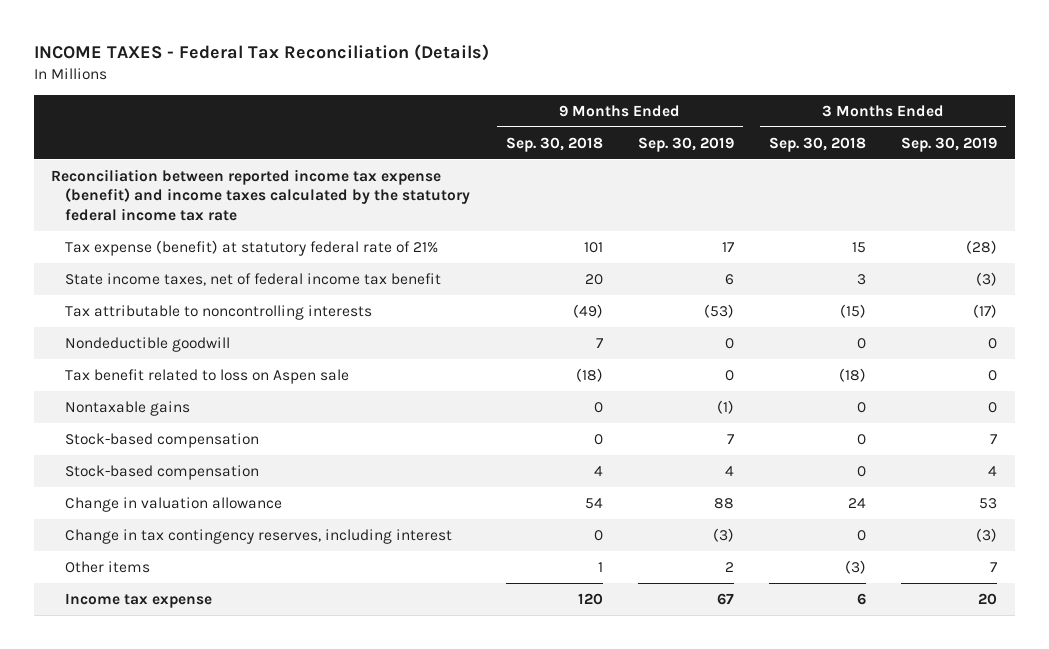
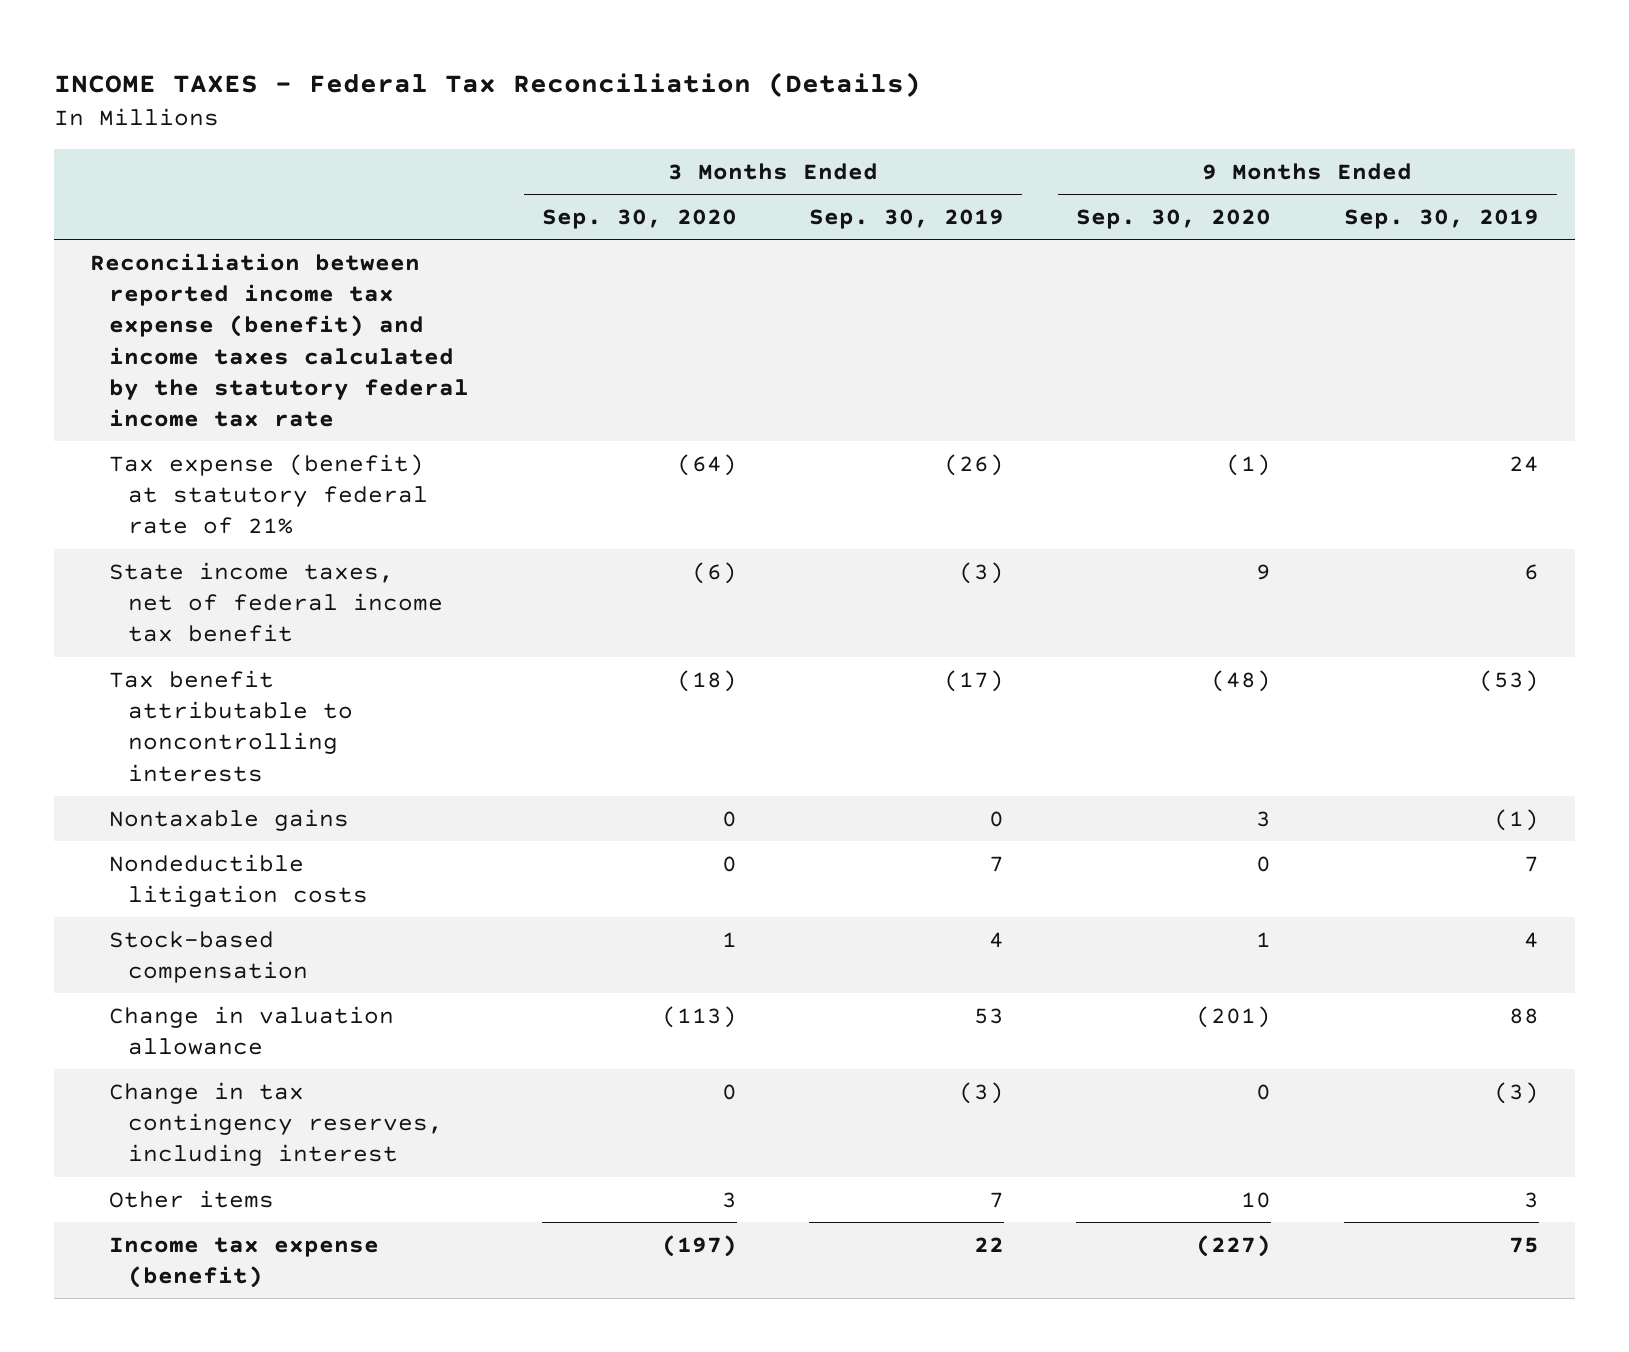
- | 9 Months Ended Sep. 30, 2018 | 9 Months Ended Sep. 30, 2019 | 3 Months Ended Sep. 30, 2018 | 3 Months Ended Sep. 30, 2019
+ | 3 Months Ended Sep. 30, 2020 | 3 Months Ended Sep. 30, 2019 | 9 Months Ended Sep. 30, 2020 | 9 Months Ended Sep. 30, 2019
- Tax expense (benefit) at statutory federal rate of 21% | 101 | 17 | 15 | (28)
+ Tax expense (benefit) at statutory federal rate of 21% | (64) | (26) | (1) | 24
- Tax attributable to noncontrolling interests | (49) | (53) | (15) | (17)
- Nondeductible goodwill | 7 | 0 | 0 | 0
- Tax benefit related to loss on Aspen sale | (18) | 0 | (18) | 0
+ Tax benefit attributable to noncontrolling interests | (18) | (17) | (48) | (53)
- Stock-based compensation | 0 | 7 | 0 | 7
+ Nondeductible litigation costs | 0 | 7 | 0 | 7
- Other items | 1 | 2 | (3) | 7
- Income tax expense | 120 | 67 | 6 | 20
+ Other items | 3 | 7 | 10 | 3
+ Income tax expense (benefit) | (197) | 22 | (227) | 75

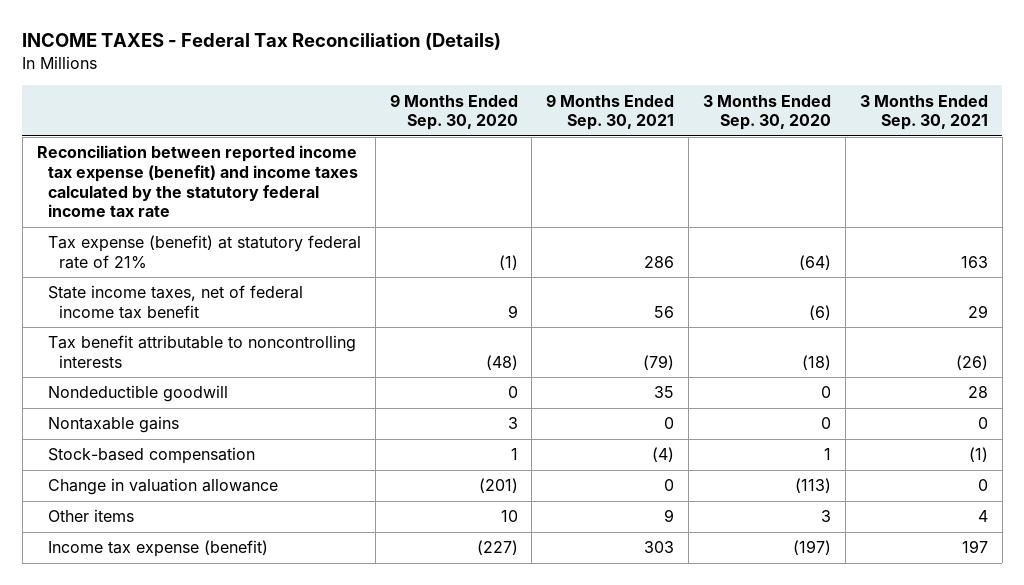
- | 3 Months Ended Sep. 30, 2020 | 3 Months Ended Sep. 30, 2019 | 9 Months Ended Sep. 30, 2020 | 9 Months Ended Sep. 30, 2019
+ | 9 Months Ended Sep. 30, 2020 | 9 Months Ended Sep. 30, 2021 | 3 Months Ended Sep. 30, 2020 | 3 Months Ended Sep. 30, 2021
+ Nondeductible goodwill | 0 | 35 | 0 | 28
- Nondeductible litigation costs | 0 | 7 | 0 | 7
- Change in tax contingency reserves, including interest | 0 | (3) | 0 | (3)

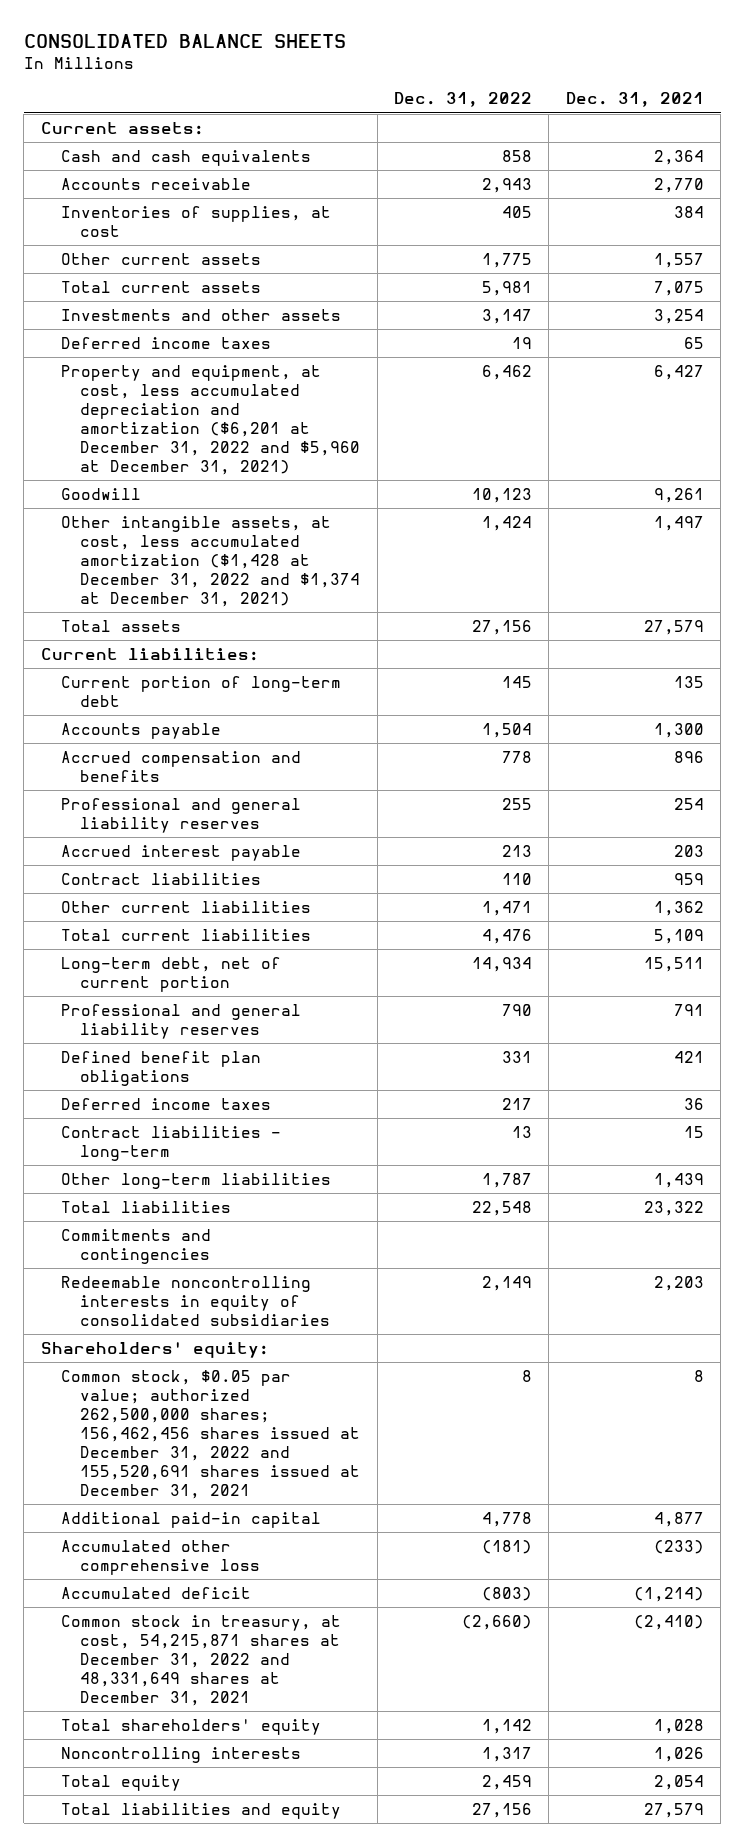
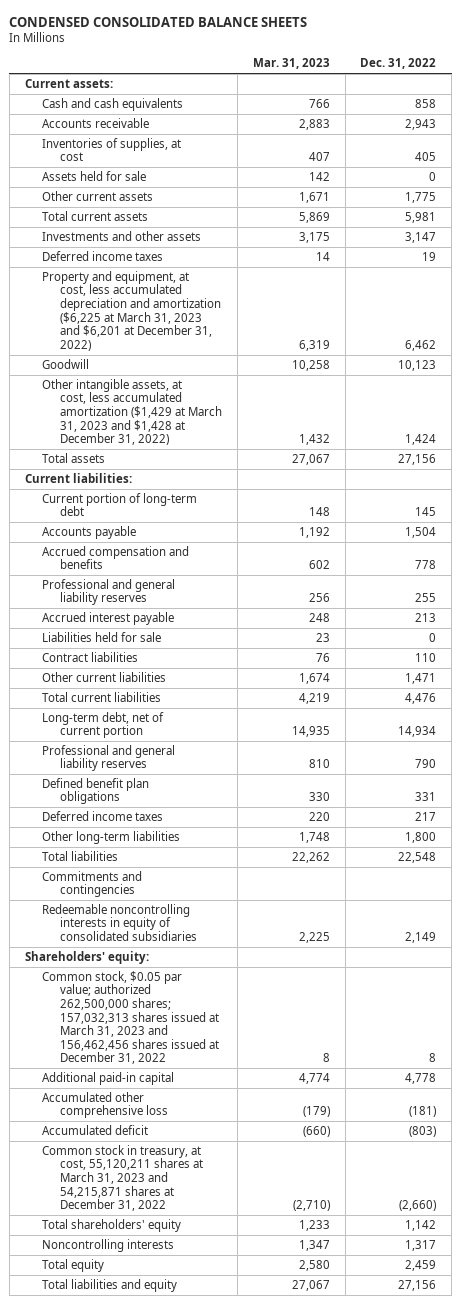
- CONSOLIDATED BALANCE SHEETS
+ CONDENSED CONSOLIDATED BALANCE SHEETS
- | Dec. 31, 2022 | Dec. 31, 2021
+ | Mar. 31, 2023 | Dec. 31, 2022
+ Assets held for sale | 142 | 0
- Property and equipment, at cost, less accumulated depreciation and amortization ($6,201 at December 31, 2022 and $5,960 at December 31, 2021) | 6,462 | 6,427
+ Property and equipment, at cost, less accumulated depreciation and amortization ($6,225 at March 31, 2023 and $6,201 at December 31, 2022) | 6,319 | 6,462
- Other intangible assets, at cost, less accumulated amortization ($1,428 at December 31, 2022 and $1,374 at December 31, 2021) | 1,424 | 1,497
+ Other intangible assets, at cost, less accumulated amortization ($1,429 at March 31, 2023 and $1,428 at December 31, 2022) | 1,432 | 1,424
+ Liabilities held for sale | 23 | 0
- Contract liabilities - long-term | 13 | 15
- Other long-term liabilities | 1,787 | 1,439
+ Other long-term liabilities | 1,748 | 1,800
- Common stock, $0.05 par value; authorized 262,500,000 shares; 156,462,456 shares issued at December 31, 2022 and 155,520,691 shares issued at December 31, 2021 | 8 | 8
+ Common stock, $0.05 par value; authorized 262,500,000 shares; 157,032,313 shares issued at March 31, 2023 and 156,462,456 shares issued at December 31, 2022 | 8 | 8
- Common stock in treasury, at cost, 54,215,871 shares at December 31, 2022 and 48,331,649 shares at December 31, 2021 | (2,660) | (2,410)
+ Common stock in treasury, at cost, 55,120,211 shares at March 31, 2023 and 54,215,871 shares at December 31, 2022 | (2,710) | (2,660)

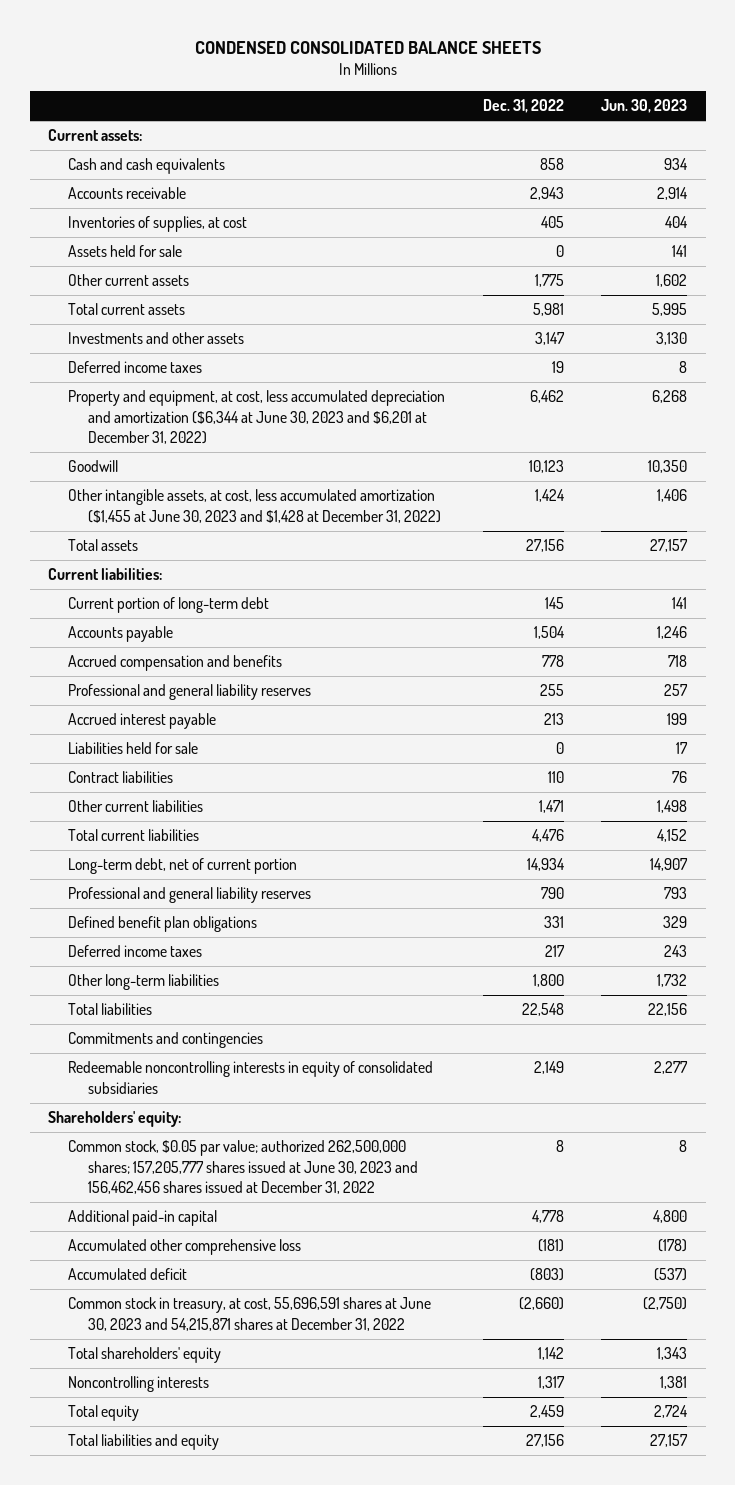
- | Mar. 31, 2023 | Dec. 31, 2022
+ | Dec. 31, 2022 | Jun. 30, 2023
- Property and equipment, at cost, less accumulated depreciation and amortization ($6,225 at March 31, 2023 and $6,201 at December 31, 2022) | 6,319 | 6,462
+ Property and equipment, at cost, less accumulated depreciation and amortization ($6,344 at June 30, 2023 and $6,201 at December 31, 2022) | 6,462 | 6,268
- Other intangible assets, at cost, less accumulated amortization ($1,429 at March 31, 2023 and $1,428 at December 31, 2022) | 1,432 | 1,424
+ Other intangible assets, at cost, less accumulated amortization ($1,455 at June 30, 2023 and $1,428 at December 31, 2022) | 1,424 | 1,406
- Common stock, $0.05 par value; authorized 262,500,000 shares; 157,032,313 shares issued at March 31, 2023 and 156,462,456 shares issued at December 31, 2022 | 8 | 8
+ Common stock, $0.05 par value; authorized 262,500,000 shares; 157,205,777 shares issued at June 30, 2023 and 156,462,456 shares issued at December 31, 2022 | 8 | 8
- Common stock in treasury, at cost, 55,120,211 shares at March 31, 2023 and 54,215,871 shares at December 31, 2022 | (2,710) | (2,660)
+ Common stock in treasury, at cost, 55,696,591 shares at June 30, 2023 and 54,215,871 shares at December 31, 2022 | (2,660) | (2,750)

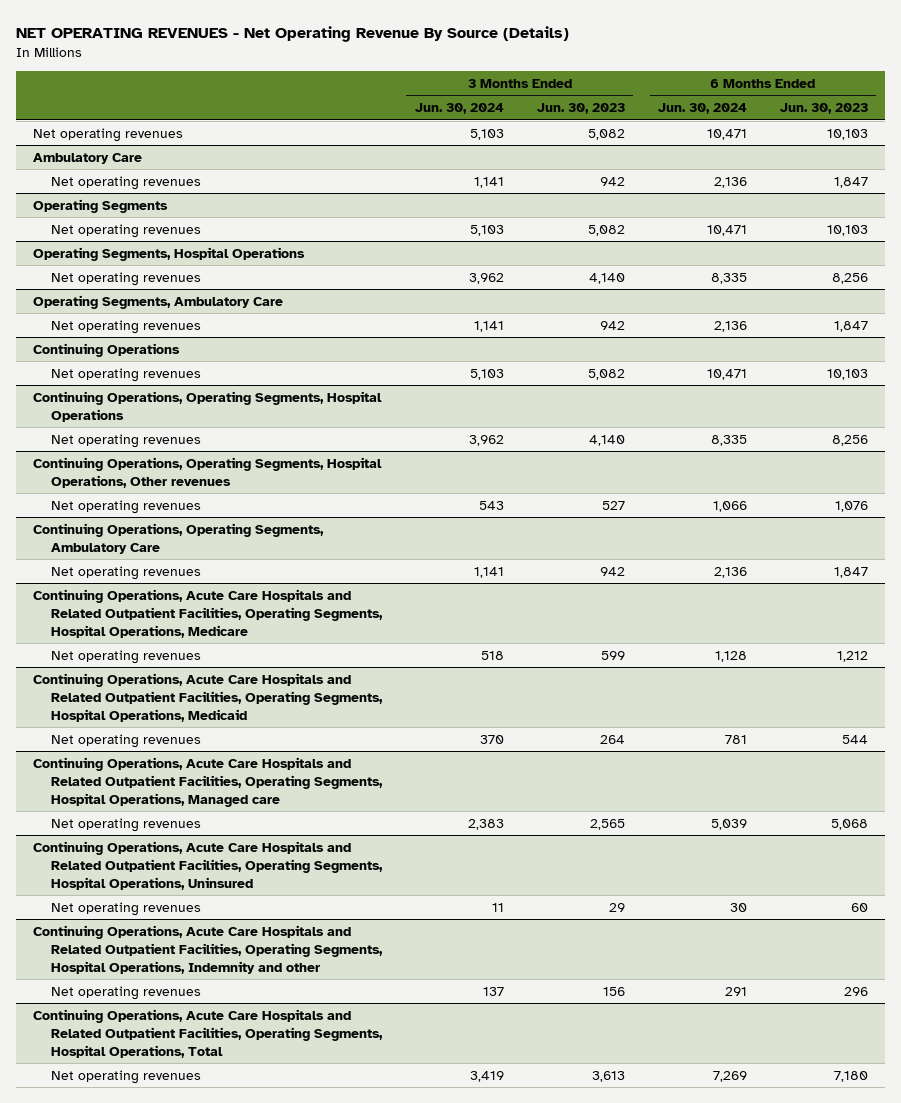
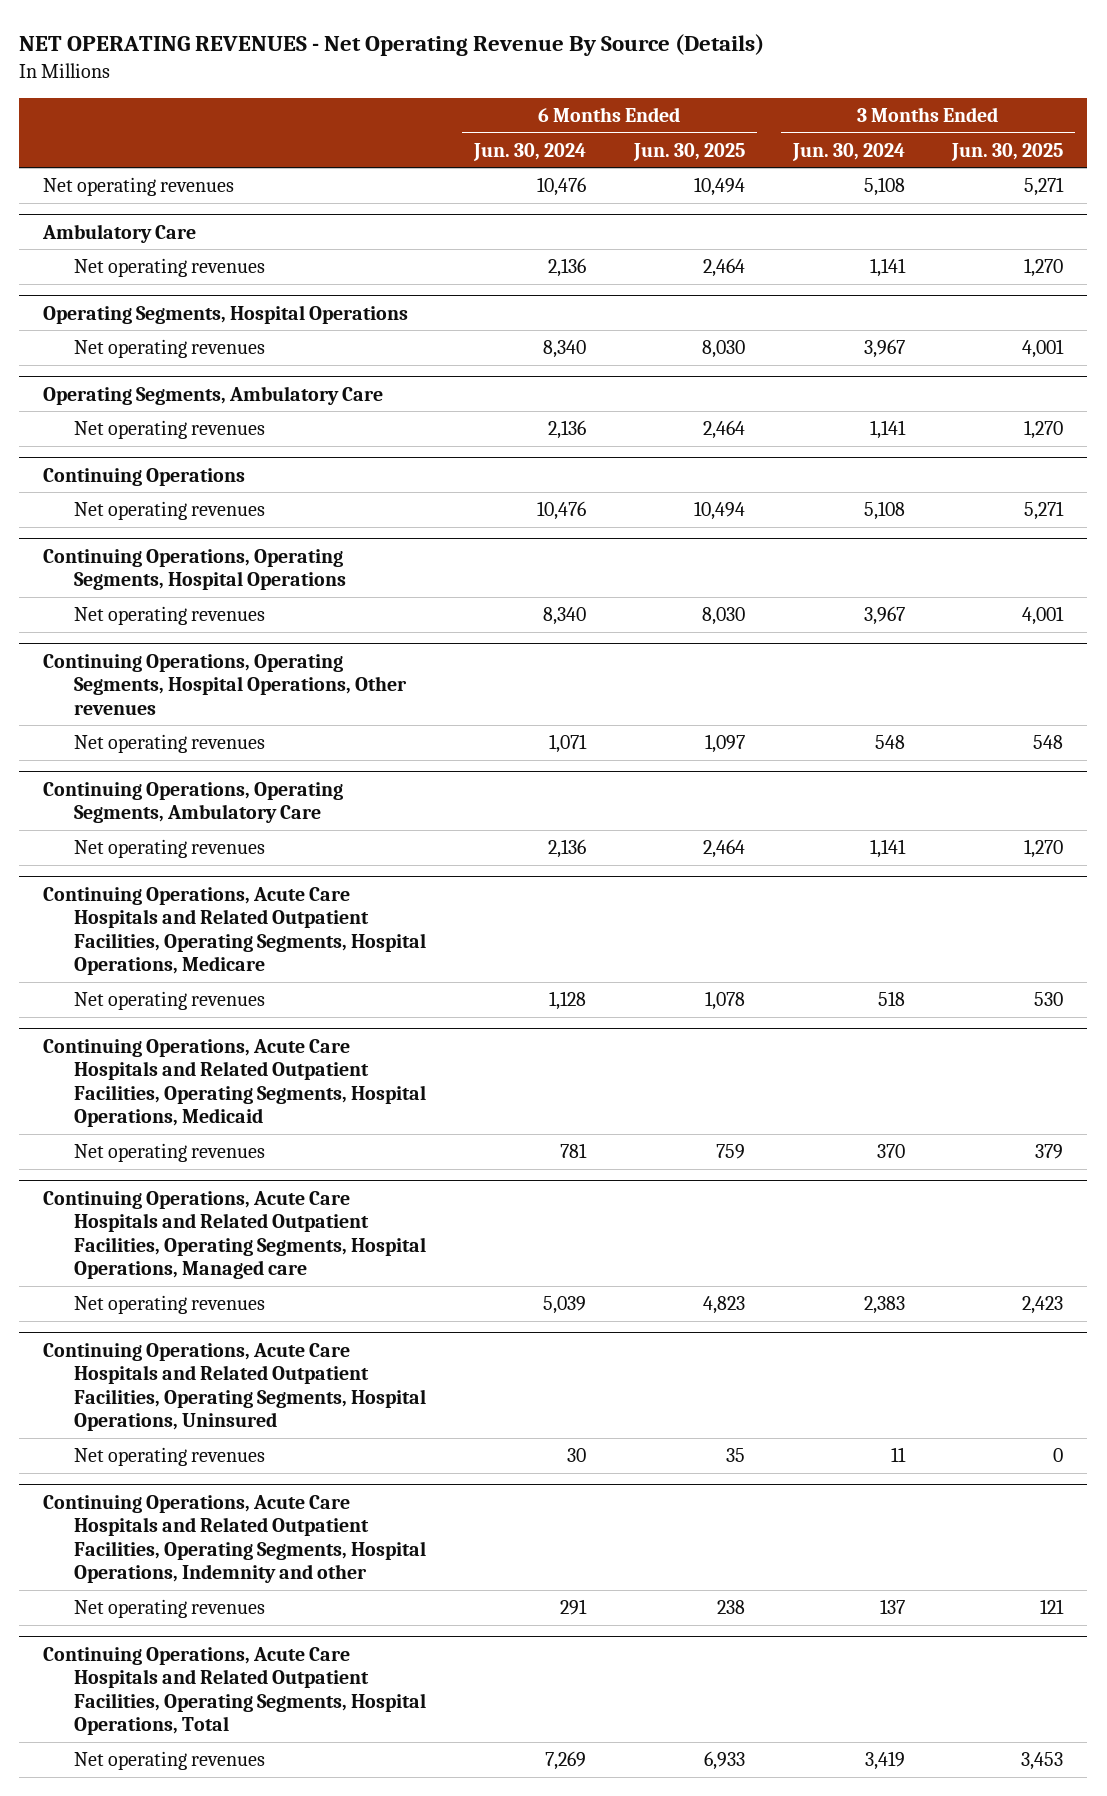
- | 3 Months Ended Jun. 30, 2024 | 3 Months Ended Jun. 30, 2023 | 6 Months Ended Jun. 30, 2024 | 6 Months Ended Jun. 30, 2023
+ | 6 Months Ended Jun. 30, 2024 | 6 Months Ended Jun. 30, 2025 | 3 Months Ended Jun. 30, 2024 | 3 Months Ended Jun. 30, 2025
- Net operating revenues | 5,103 | 5,082 | 10,471 | 10,103
+ Net operating revenues | 10,476 | 10,494 | 5,108 | 5,271
- Operating Segments
- Net operating revenues | 5,103 | 5,082 | 10,471 | 10,103
@ Operating Segments, Hospital Operations
- Net operating revenues | 3,962 | 4,140 | 8,335 | 8,256
+ Net operating revenues | 8,340 | 8,030 | 3,967 | 4,001
@ Continuing Operations
- Net operating revenues | 5,103 | 5,082 | 10,471 | 10,103
+ Net operating revenues | 10,476 | 10,494 | 5,108 | 5,271
@ Continuing Operations, Operating Segments, Hospital Operations
- Net operating revenues | 3,962 | 4,140 | 8,335 | 8,256
+ Net operating revenues | 8,340 | 8,030 | 3,967 | 4,001
@ Continuing Operations, Operating Segments, Hospital Operations, Other revenues
- Net operating revenues | 543 | 527 | 1,066 | 1,076
+ Net operating revenues | 1,071 | 1,097 | 548 | 548

